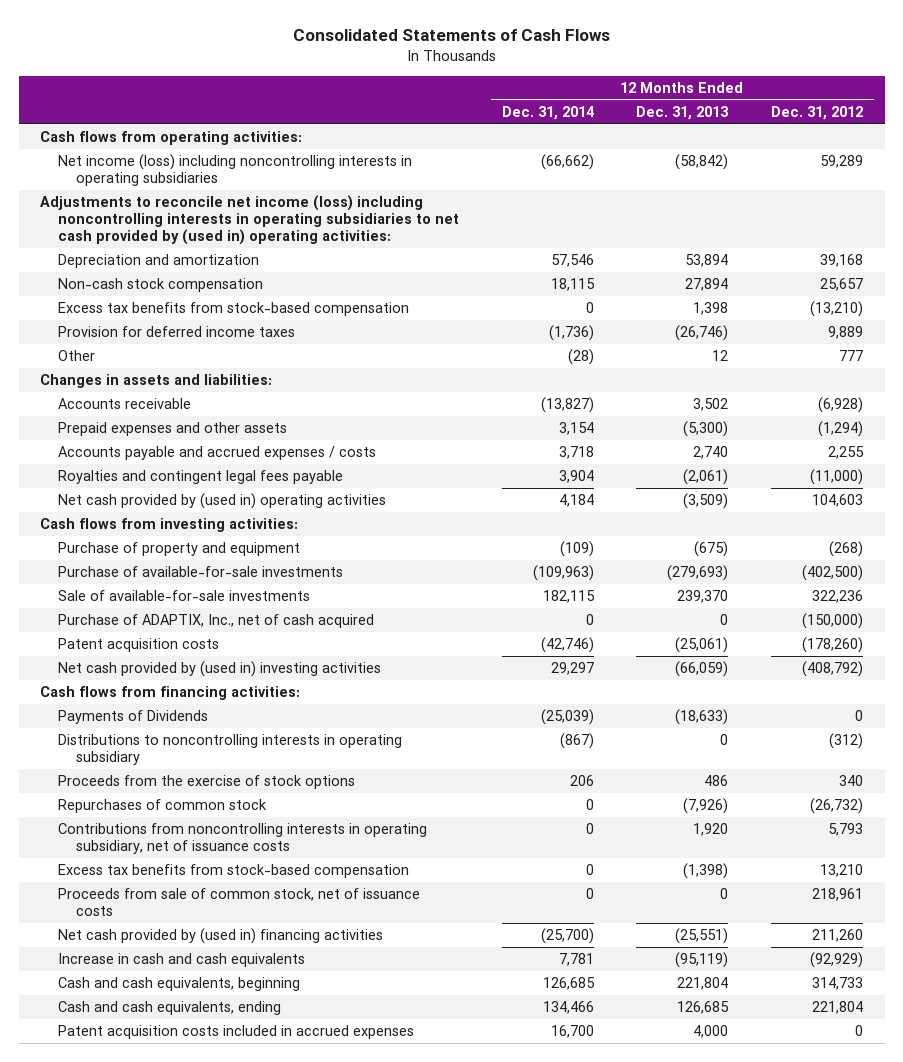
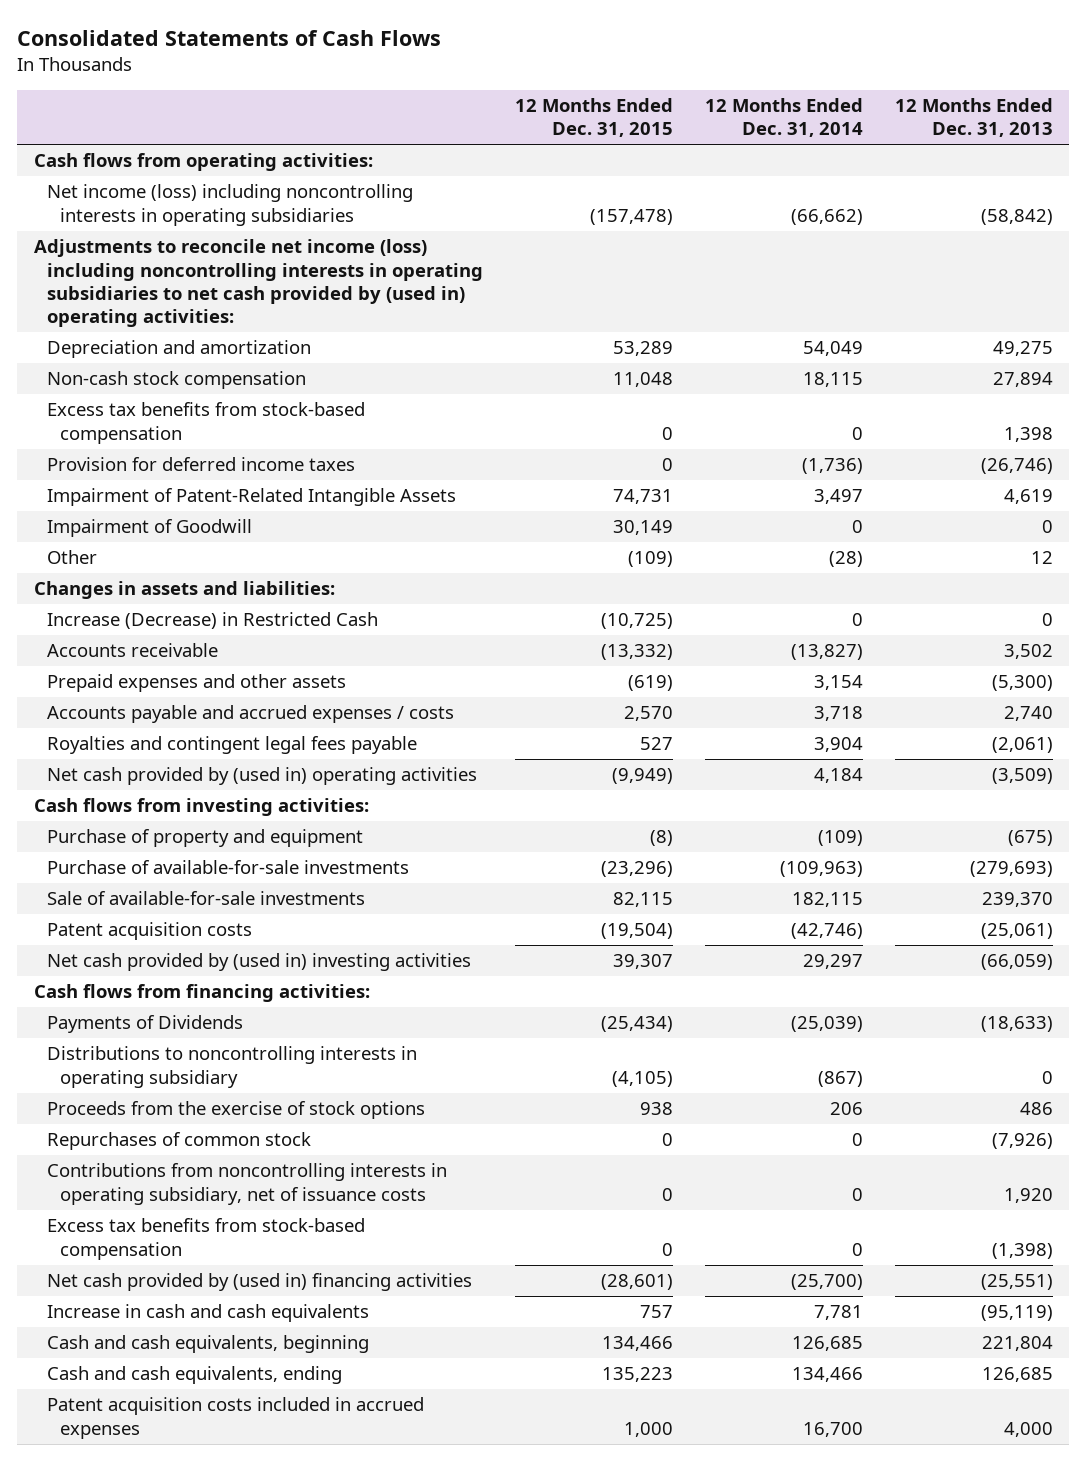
- | 12 Months Ended Dec. 31, 2014 | 12 Months Ended Dec. 31, 2013 | 12 Months Ended Dec. 31, 2012
+ | 12 Months Ended Dec. 31, 2015 | 12 Months Ended Dec. 31, 2014 | 12 Months Ended Dec. 31, 2013
- Depreciation and amortization | 57,546 | 53,894 | 39,168
+ Depreciation and amortization | 53,289 | 54,049 | 49,275
+ Impairment of Patent-Related Intangible Assets | 74,731 | 3,497 | 4,619
+ Impairment of Goodwill | 30,149 | 0 | 0
+ Increase (Decrease) in Restricted Cash | (10,725) | 0 | 0
- Purchase of ADAPTIX, Inc., net of cash acquired | 0 | 0 | (150,000)
- Proceeds from sale of common stock, net of issuance costs | 0 | 0 | 218,961

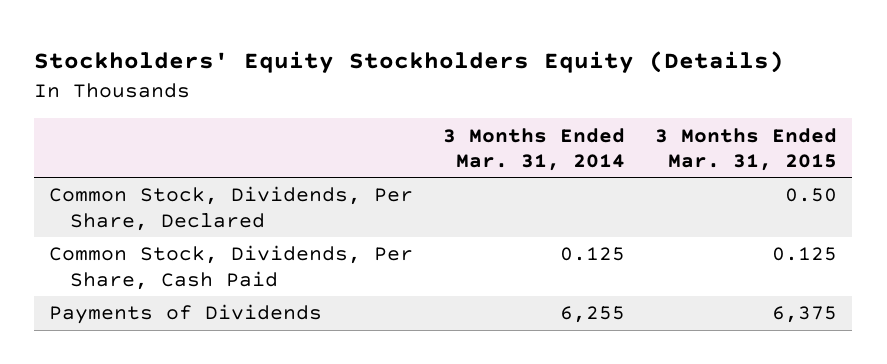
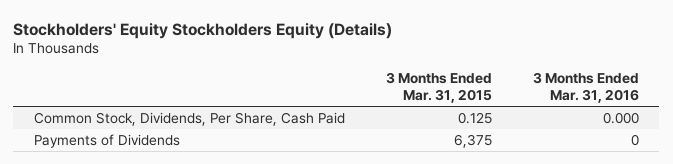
- | 3 Months Ended Mar. 31, 2014 | 3 Months Ended Mar. 31, 2015
+ | 3 Months Ended Mar. 31, 2015 | 3 Months Ended Mar. 31, 2016
- Common Stock, Dividends, Per Share, Declared | | 0.50

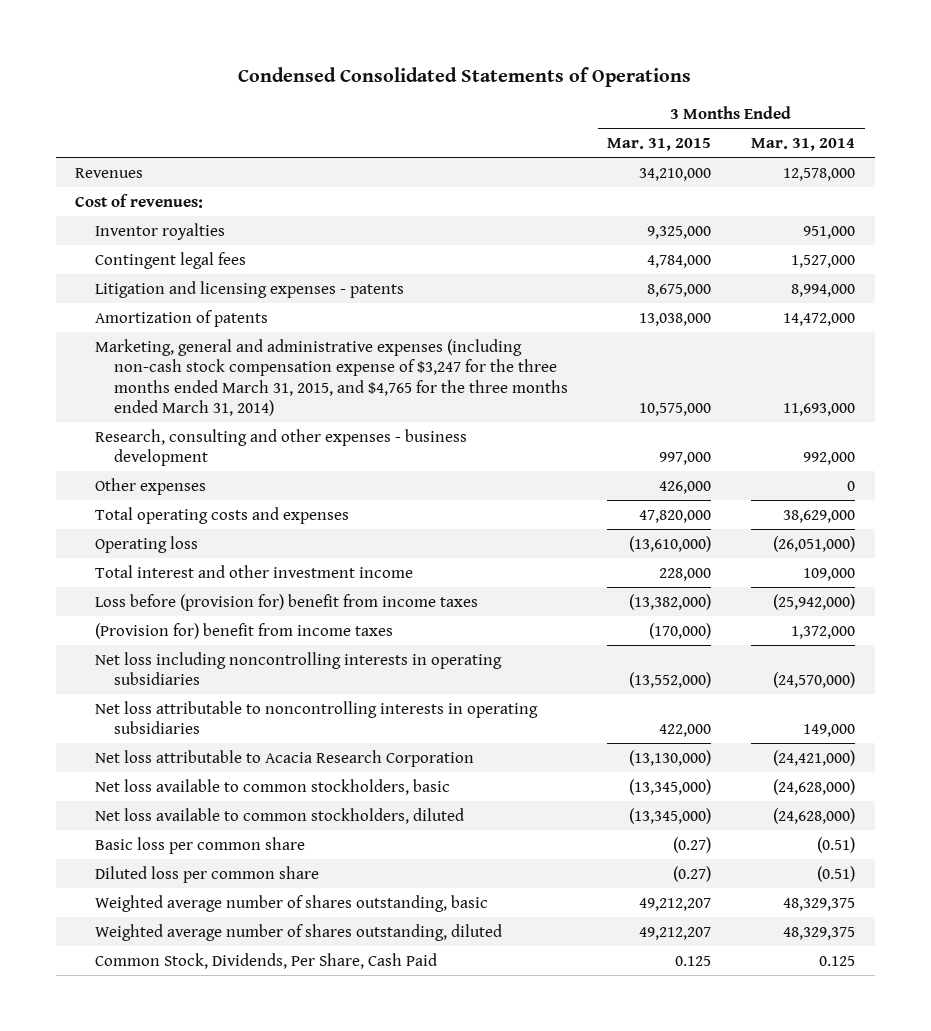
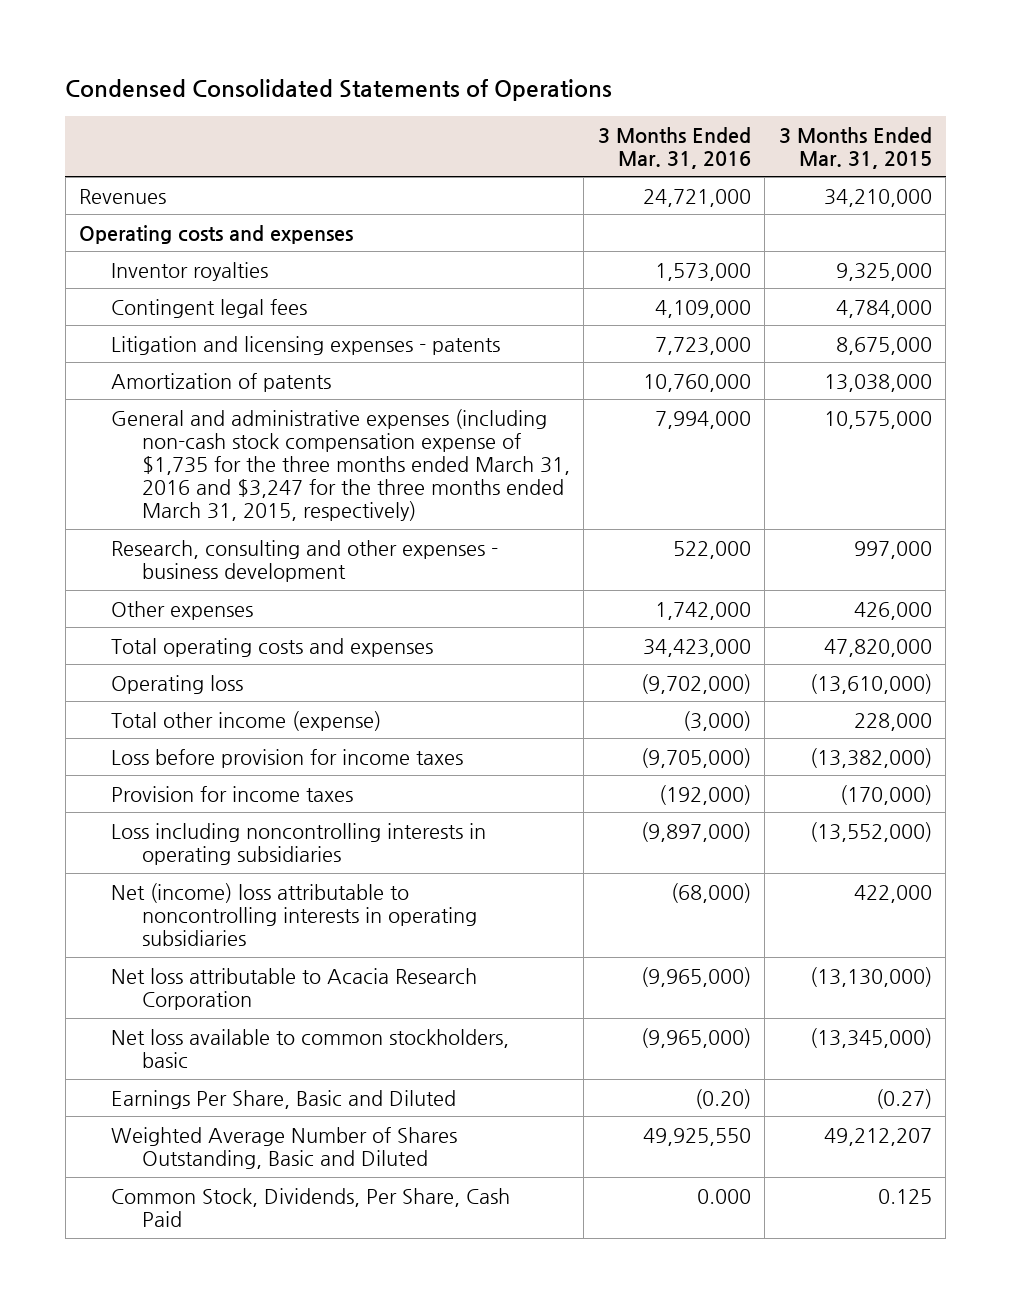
- | 3 Months Ended Mar. 31, 2015 | 3 Months Ended Mar. 31, 2014
+ | 3 Months Ended Mar. 31, 2016 | 3 Months Ended Mar. 31, 2015
- Cost of revenues:
+ Operating costs and expenses
- Marketing, general and administrative expenses (including non-cash stock compensation expense of $3,247 for the three months ended March 31, 2015, and $4,765 for the three months ended March 31, 2014) | 10,575,000 | 11,693,000
+ General and administrative expenses (including non-cash stock compensation expense of $1,735 for the three months ended March 31, 2016 and $3,247 for the three months ended March 31, 2015, respectively) | 7,994,000 | 10,575,000
- Total interest and other investment income | 228,000 | 109,000
- Loss before (provision for) benefit from income taxes | (13,382,000) | (25,942,000)
- (Provision for) benefit from income taxes | (170,000) | 1,372,000
- Net loss including noncontrolling interests in operating subsidiaries | (13,552,000) | (24,570,000)
- Net loss attributable to noncontrolling interests in operating subsidiaries | 422,000 | 149,000
+ Total other income (expense) | (3,000) | 228,000
+ Loss before provision for income taxes | (9,705,000) | (13,382,000)
+ Provision for income taxes | (192,000) | (170,000)
+ Loss including noncontrolling interests in operating subsidiaries | (9,897,000) | (13,552,000)
+ Net (income) loss attributable to noncontrolling interests in operating subsidiaries | (68,000) | 422,000
- Net loss available to common stockholders, diluted | (13,345,000) | (24,628,000)
- Basic loss per common share | (0.27) | (0.51)
- Diluted loss per common share | (0.27) | (0.51)
- Weighted average number of shares outstanding, basic | 49,212,207 | 48,329,375
- Weighted average number of shares outstanding, diluted | 49,212,207 | 48,329,375
+ Earnings Per Share, Basic and Diluted | (0.20) | (0.27)
+ Weighted Average Number of Shares Outstanding, Basic and Diluted | 49,925,550 | 49,212,207

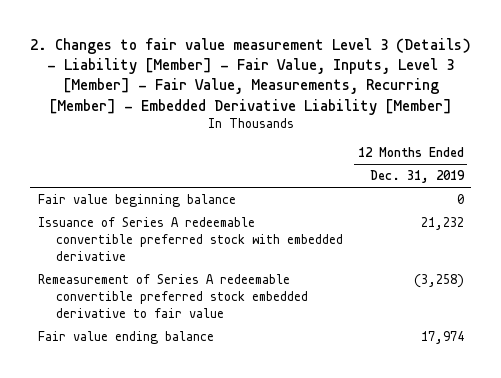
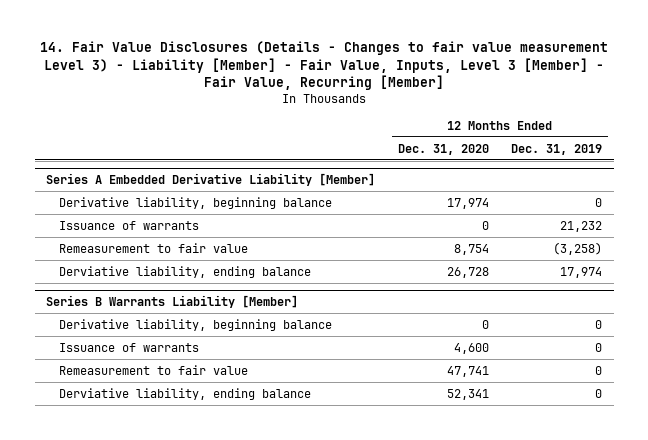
- 2. Changes to fair value measurement Level 3 (Details) - Liability [Member] - Fair Value, Inputs, Level 3 [Member] - Fair Value, Measurements, Recurring [Member] - Embedded Derivative Liability [Member]
+ 14. Fair Value Disclosures (Details - Changes to fair value measurement Level 3) - Liability [Member] - Fair Value, Inputs, Level 3 [Member] - Fair Value, Recurring [Member]
- | 12 Months Ended Dec. 31, 2019
+ | 12 Months Ended Dec. 31, 2020 | 12 Months Ended Dec. 31, 2019
- Fair value beginning balance | 0
- Issuance of Series A redeemable convertible preferred stock with embedded derivative | 21,232
- Remeasurement of Series A redeemable convertible preferred stock embedded derivative to fair value | (3,258)
- Fair value ending balance | 17,974
+ Series A Embedded Derivative Liability [Member]
+ Derivative liability, beginning balance | 17,974 | 0
+ Issuance of warrants | 0 | 21,232
+ Remeasurement to fair value | 8,754 | (3,258)
+ Derviative liability, ending balance | 26,728 | 17,974
+ Series B Warrants Liability [Member]
+ Derivative liability, beginning balance | 0 | 0
+ Issuance of warrants | 4,600 | 0
+ Remeasurement to fair value | 47,741 | 0
+ Derviative liability, ending balance | 52,341 | 0

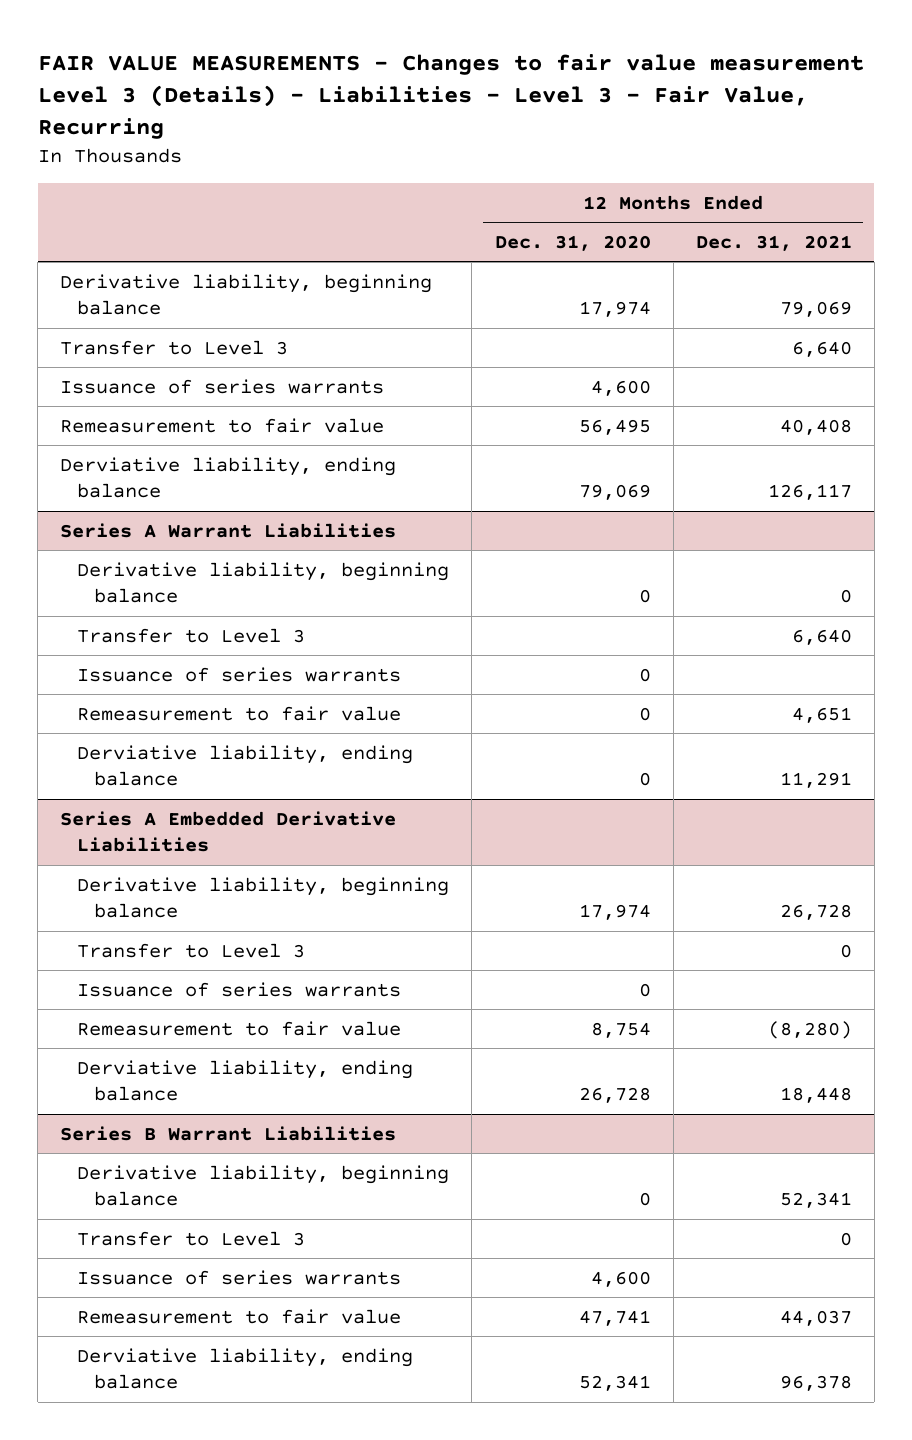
- 14. Fair Value Disclosures (Details - Changes to fair value measurement Level 3) - Liability [Member] - Fair Value, Inputs, Level 3 [Member] - Fair Value, Recurring [Member]
+ FAIR VALUE MEASUREMENTS - Changes to fair value measurement Level 3 (Details) - Liabilities - Level 3 - Fair Value, Recurring
- | 12 Months Ended Dec. 31, 2020 | 12 Months Ended Dec. 31, 2019
+ | 12 Months Ended Dec. 31, 2020 | 12 Months Ended Dec. 31, 2021
- Series A Embedded Derivative Liability [Member]
- Issuance of warrants | 0 | 21,232
+ Transfer to Level 3 | | 6,640
+ Issuance of series warrants | 4,600 |
+ Remeasurement to fair value | 56,495 | 40,408
+ Derviative liability, ending balance | 79,069 | 126,117
+ Series A Warrant Liabilities
+ Derivative liability, beginning balance | 0 | 0
+ Transfer to Level 3 | | 6,640
+ Issuance of series warrants | 0 |
+ Remeasurement to fair value | 0 | 4,651
+ Derviative liability, ending balance | 0 | 11,291
+ Series A Embedded Derivative Liabilities
+ Derivative liability, beginning balance | 17,974 | 26,728
+ Transfer to Level 3 | | 0
+ Issuance of series warrants | 0 |
- Series B Warrants Liability [Member]
+ Series B Warrant Liabilities
- Issuance of warrants | 4,600 | 0
+ Transfer to Level 3 | | 0
+ Issuance of series warrants | 4,600 |

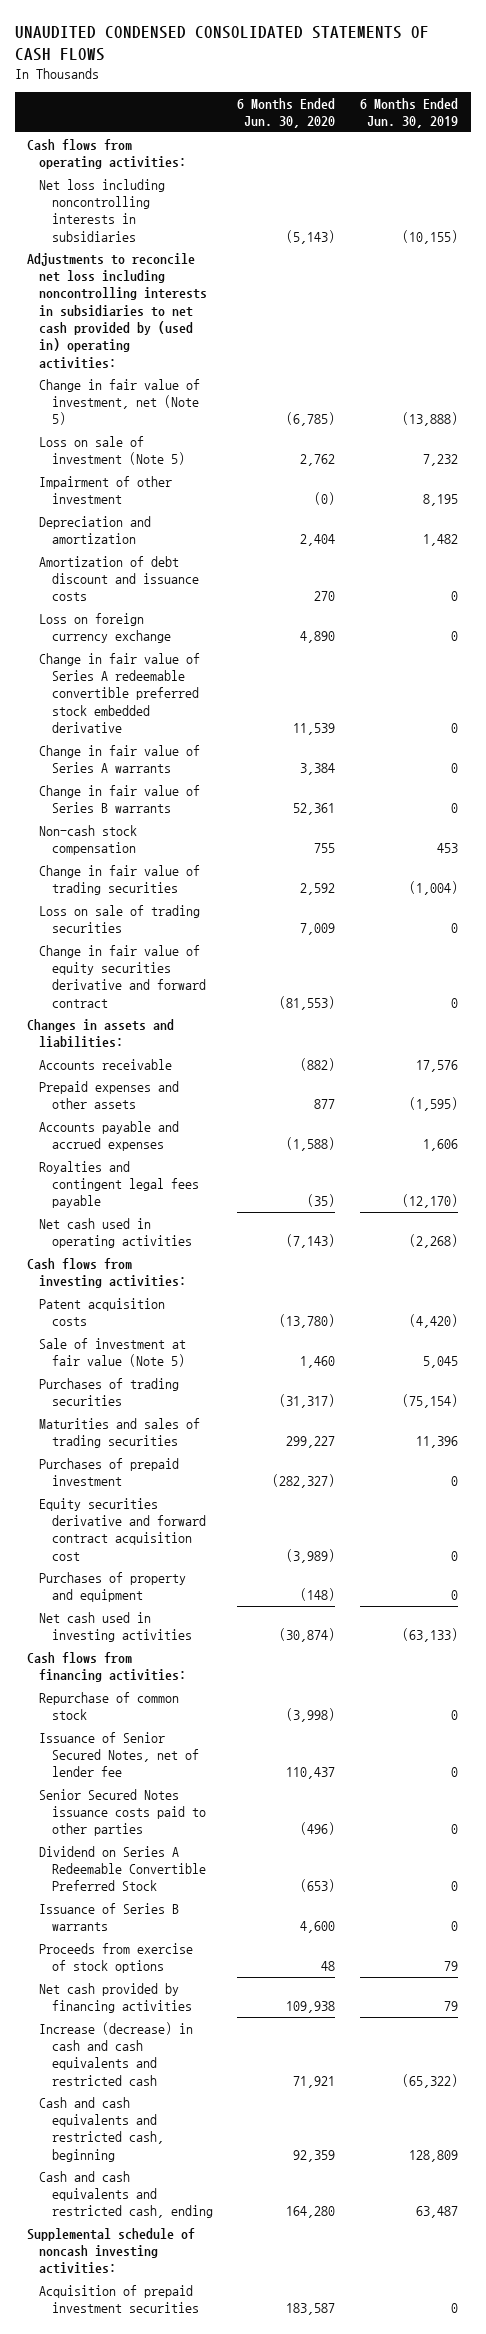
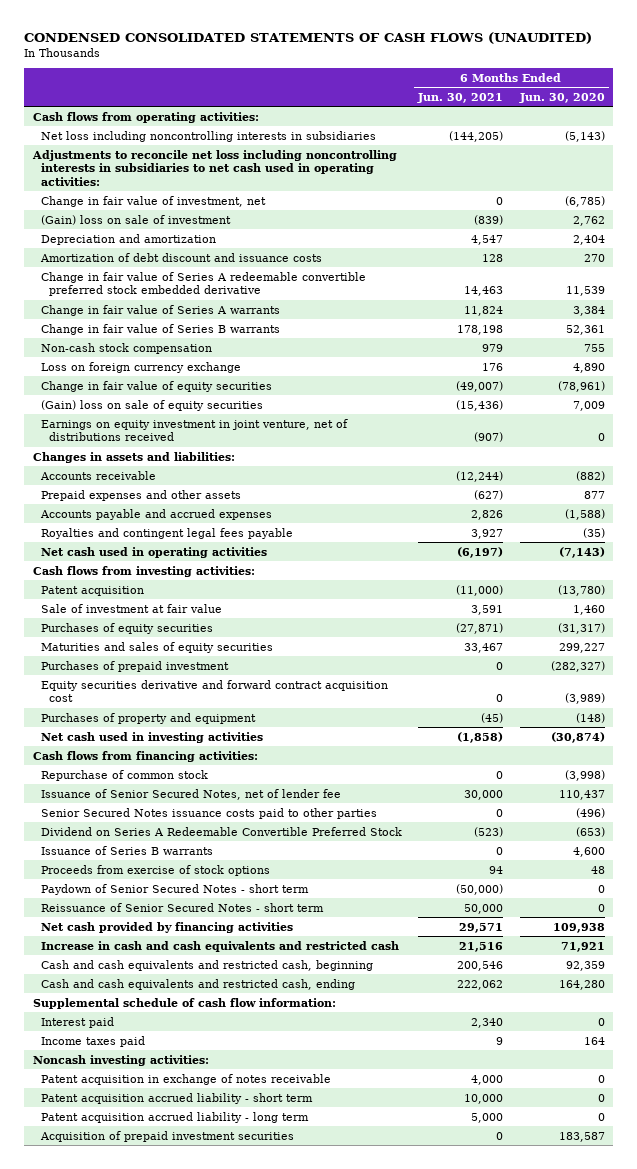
- UNAUDITED CONDENSED CONSOLIDATED STATEMENTS OF CASH FLOWS
+ CONDENSED CONSOLIDATED STATEMENTS OF CASH FLOWS (UNAUDITED)
- | 6 Months Ended Jun. 30, 2020 | 6 Months Ended Jun. 30, 2019
+ | 6 Months Ended Jun. 30, 2021 | 6 Months Ended Jun. 30, 2020
- Adjustments to reconcile net loss including noncontrolling interests in subsidiaries to net cash provided by (used in) operating activities:
- Change in fair value of investment, net (Note 5) | (6,785) | (13,888)
- Loss on sale of investment (Note 5) | 2,762 | 7,232
- Impairment of other investment | (0) | 8,195
+ Adjustments to reconcile net loss including noncontrolling interests in subsidiaries to net cash used in operating activities:
+ Change in fair value of investment, net | 0 | (6,785)
+ (Gain) loss on sale of investment | (839) | 2,762
- Change in fair value of trading securities | 2,592 | (1,004)
- Loss on sale of trading securities | 7,009 | 0
- Change in fair value of equity securities derivative and forward contract | (81,553) | 0
moved down: Loss on foreign currency exchange | 176 | 4,890
+ Change in fair value of equity securities | (49,007) | (78,961)
+ (Gain) loss on sale of equity securities | (15,436) | 7,009
+ Earnings on equity investment in joint venture, net of distributions received | (907) | 0
- Patent acquisition costs | (13,780) | (4,420)
- Sale of investment at fair value (Note 5) | 1,460 | 5,045
- Purchases of trading securities | (31,317) | (75,154)
- Maturities and sales of trading securities | 299,227 | 11,396
+ Patent acquisition | (11,000) | (13,780)
+ Sale of investment at fair value | 3,591 | 1,460
+ Purchases of equity securities | (27,871) | (31,317)
+ Maturities and sales of equity securities | 33,467 | 299,227
+ Paydown of Senior Secured Notes - short term | (50,000) | 0
+ Reissuance of Senior Secured Notes - short term | 50,000 | 0
- Increase (decrease) in cash and cash equivalents and restricted cash | 71,921 | (65,322)
+ Increase in cash and cash equivalents and restricted cash | 21,516 | 71,921
- Supplemental schedule of noncash investing activities:
+ Supplemental schedule of cash flow information:
+ Interest paid | 2,340 | 0
+ Income taxes paid | 9 | 164
+ Noncash investing activities:
+ Patent acquisition in exchange of notes receivable | 4,000 | 0
+ Patent acquisition accrued liability - short term | 10,000 | 0
+ Patent acquisition accrued liability - long term | 5,000 | 0

